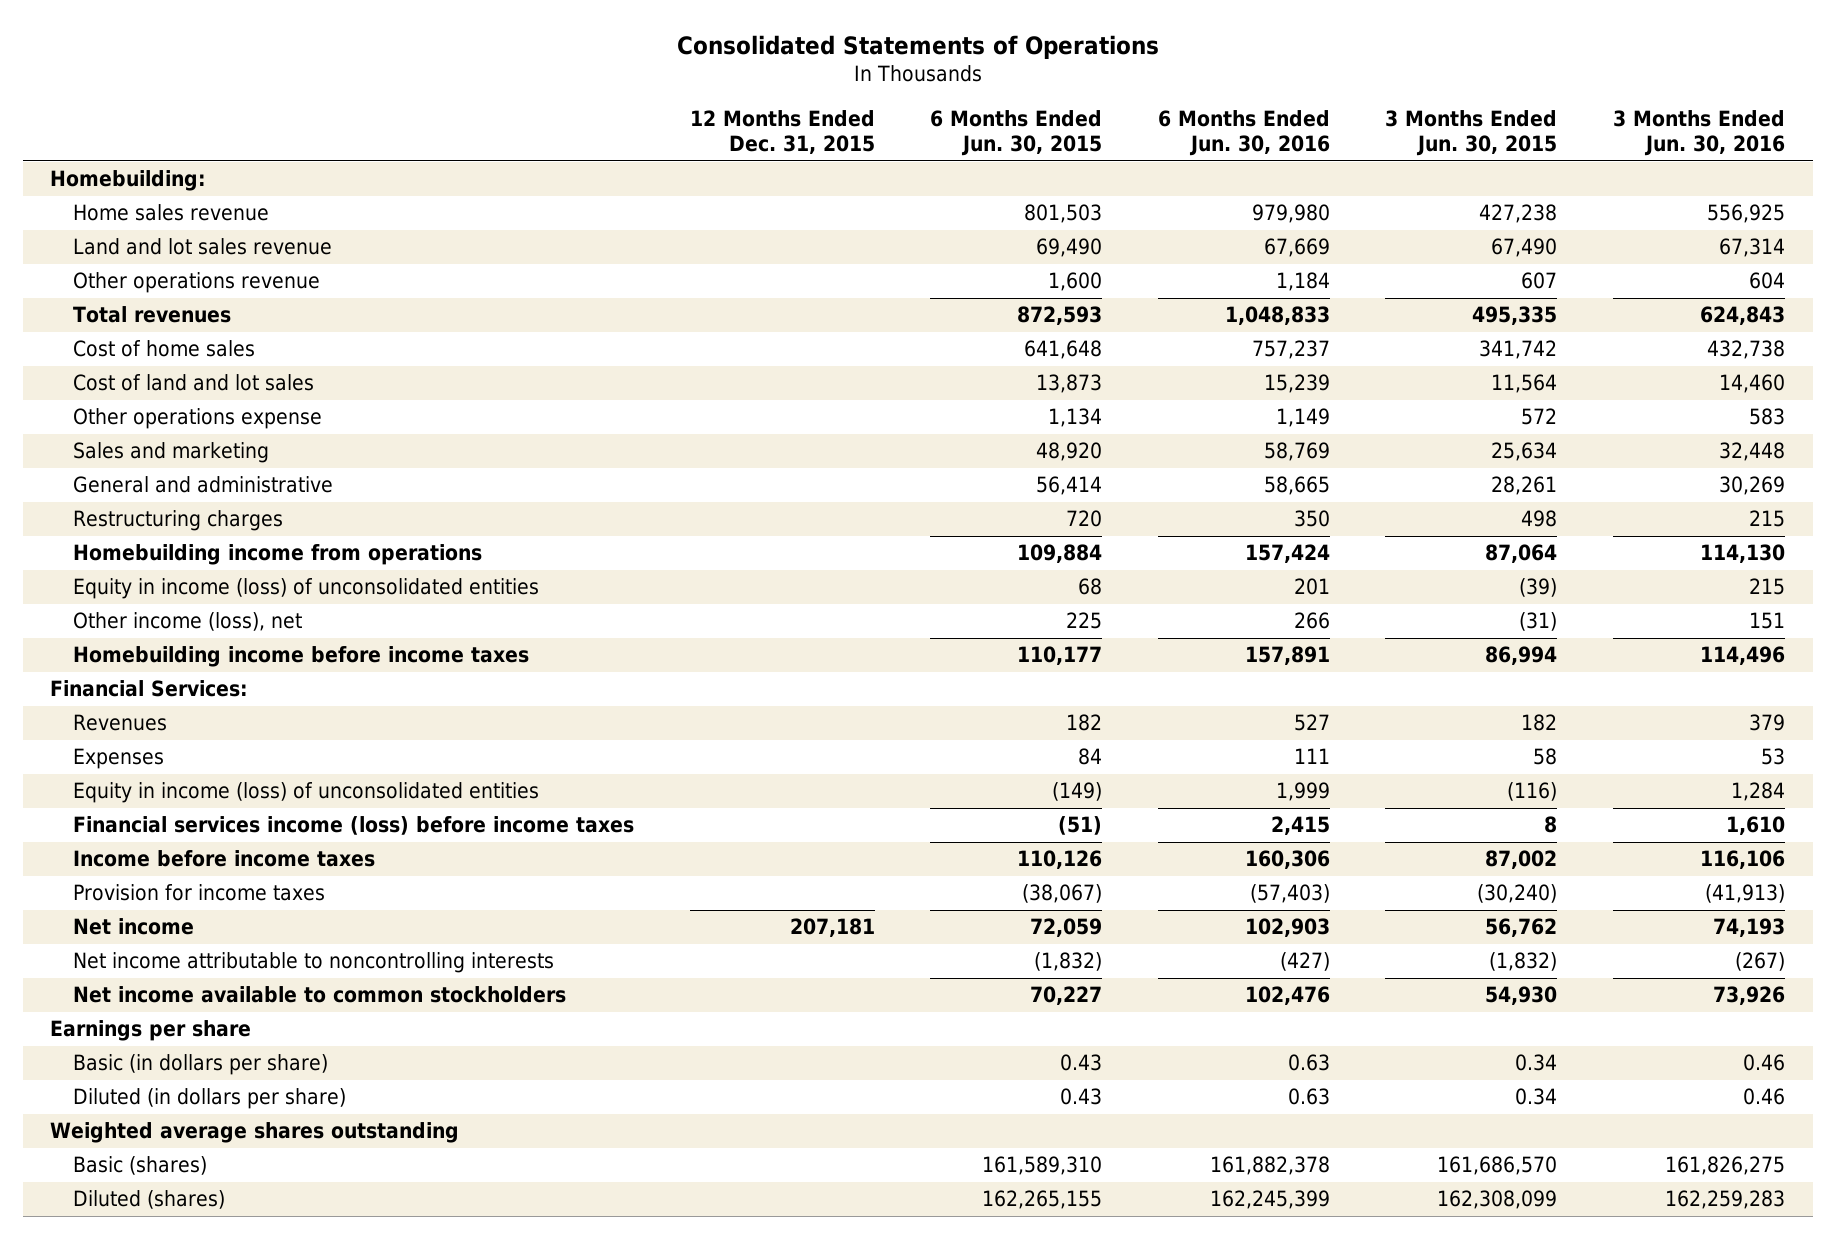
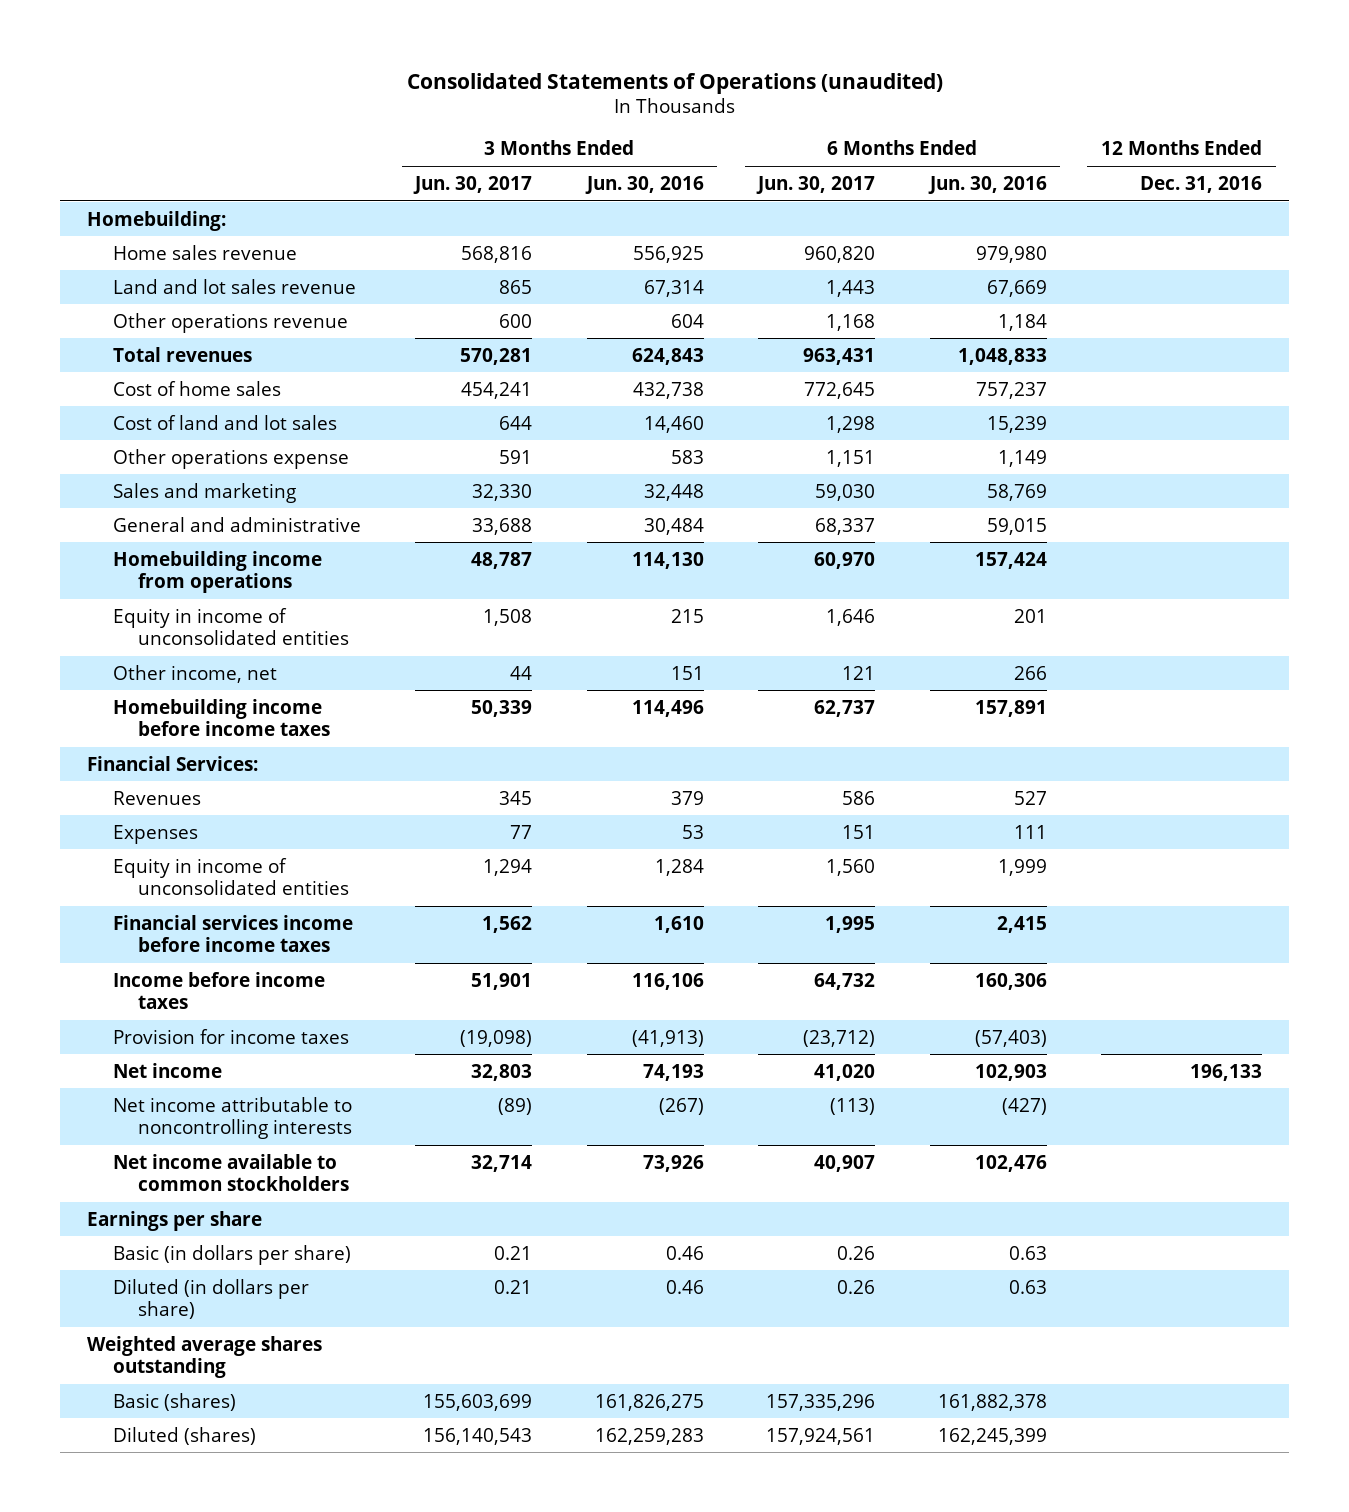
- Consolidated Statements of Operations
+ Consolidated Statements of Operations (unaudited)
- | 12 Months Ended Dec. 31, 2015 | 6 Months Ended Jun. 30, 2015 | 6 Months Ended Jun. 30, 2016 | 3 Months Ended Jun. 30, 2015 | 3 Months Ended Jun. 30, 2016
+ | 3 Months Ended Jun. 30, 2017 | 3 Months Ended Jun. 30, 2016 | 6 Months Ended Jun. 30, 2017 | 6 Months Ended Jun. 30, 2016 | 12 Months Ended Dec. 31, 2016
- General and administrative | | 56,414 | 58,665 | 28,261 | 30,269
- Restructuring charges | | 720 | 350 | 498 | 215
+ General and administrative | 33,688 | 30,484 | 68,337 | 59,015 |
- Equity in income (loss) of unconsolidated entities | | 68 | 201 | (39) | 215
- Other income (loss), net | | 225 | 266 | (31) | 151
+ Equity in income of unconsolidated entities | 1,508 | 215 | 1,646 | 201 |
+ Other income, net | 44 | 151 | 121 | 266 |
- Equity in income (loss) of unconsolidated entities | | (149) | 1,999 | (116) | 1,284
- Financial services income (loss) before income taxes | | (51) | 2,415 | 8 | 1,610
+ Equity in income of unconsolidated entities | 1,294 | 1,284 | 1,560 | 1,999 |
+ Financial services income before income taxes | 1,562 | 1,610 | 1,995 | 2,415 |

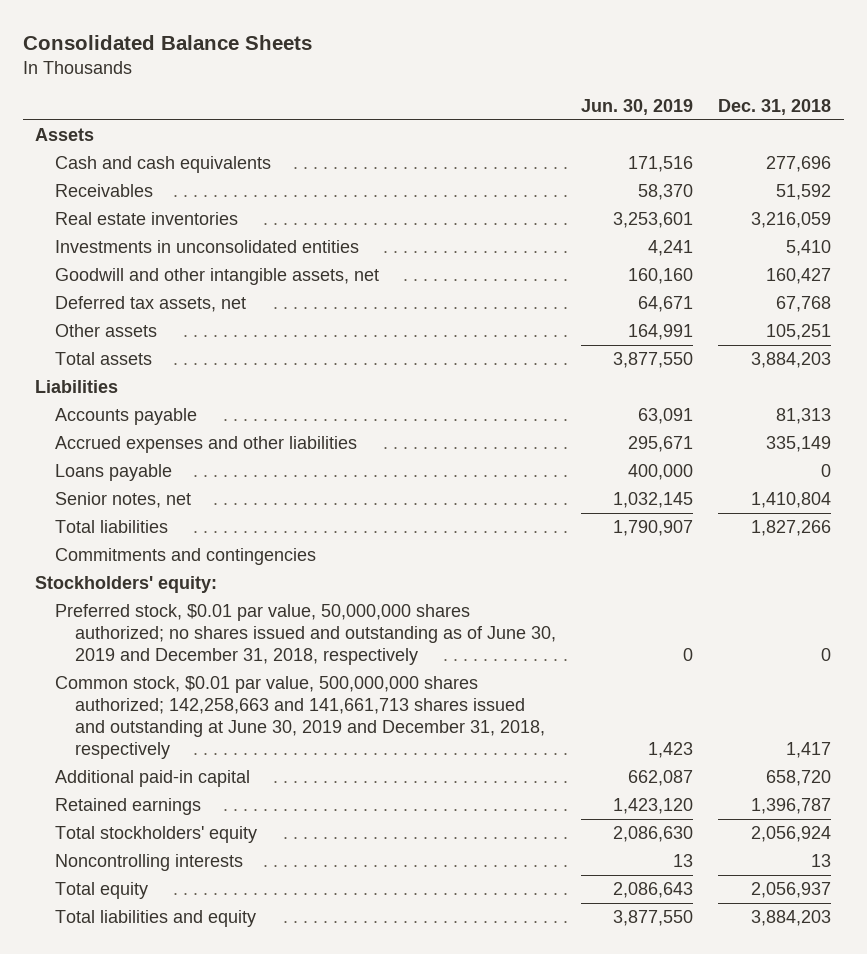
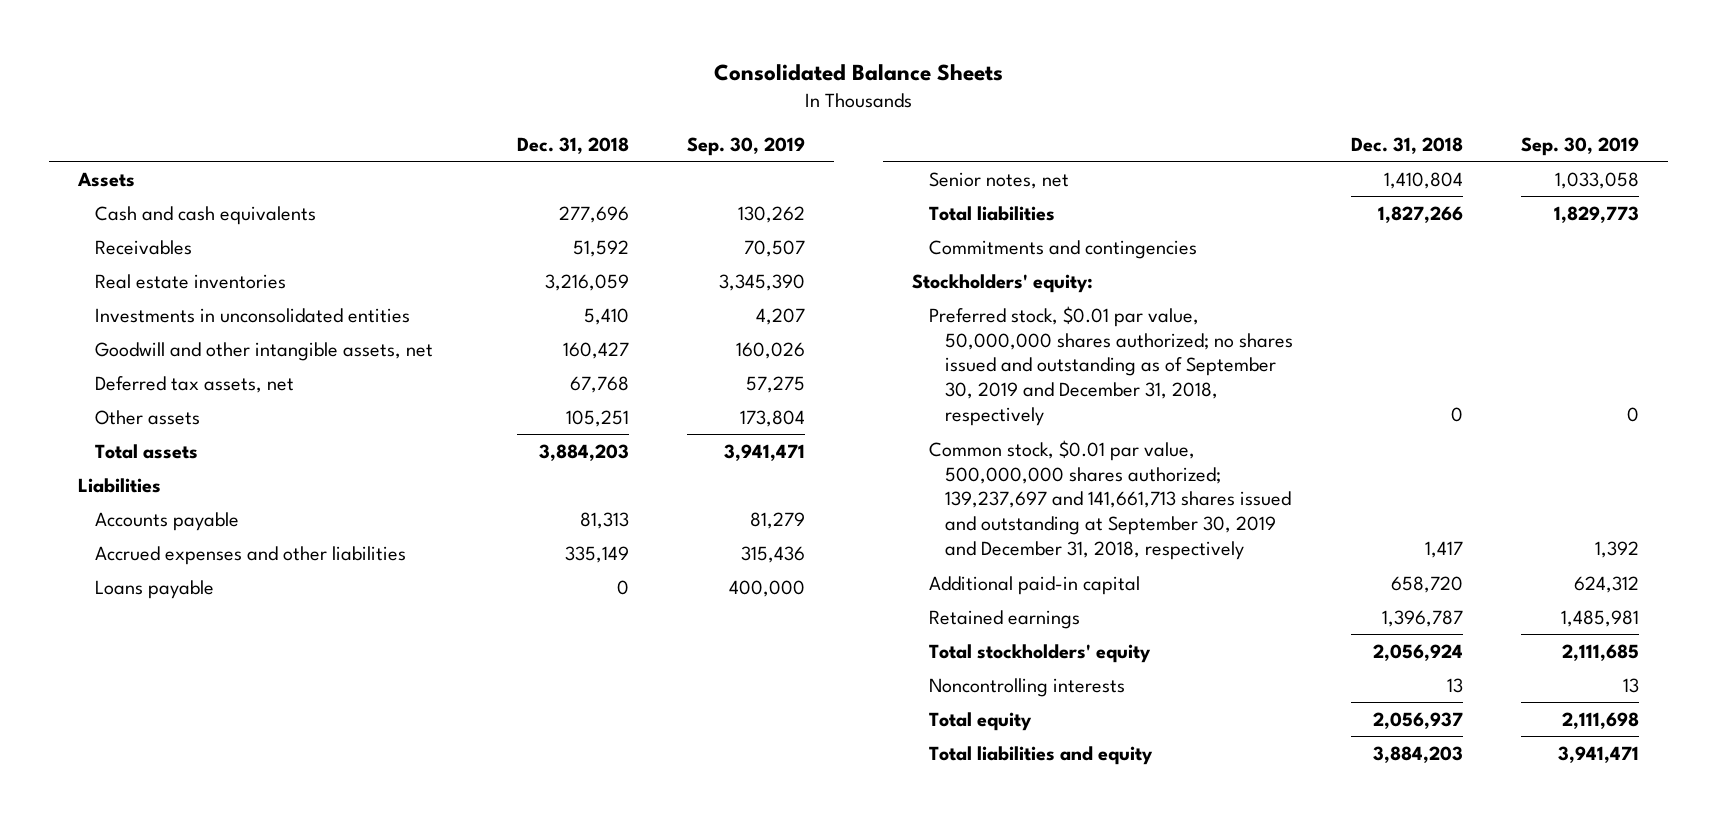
- | Jun. 30, 2019 | Dec. 31, 2018
+ | Dec. 31, 2018 | Sep. 30, 2019
- Preferred stock, $0.01 par value, 50,000,000 shares authorized; no shares issued and outstanding as of June 30, 2019 and December 31, 2018, respectively | 0 | 0
- Common stock, $0.01 par value, 500,000,000 shares authorized; 142,258,663 and 141,661,713 shares issued and outstanding at June 30, 2019 and December 31, 2018, respectively | 1,423 | 1,417
+ Preferred stock, $0.01 par value, 50,000,000 shares authorized; no shares issued and outstanding as of September 30, 2019 and December 31, 2018, respectively | 0 | 0
+ Common stock, $0.01 par value, 500,000,000 shares authorized; 139,237,697 and 141,661,713 shares issued and outstanding at September 30, 2019 and December 31, 2018, respectively | 1,417 | 1,392

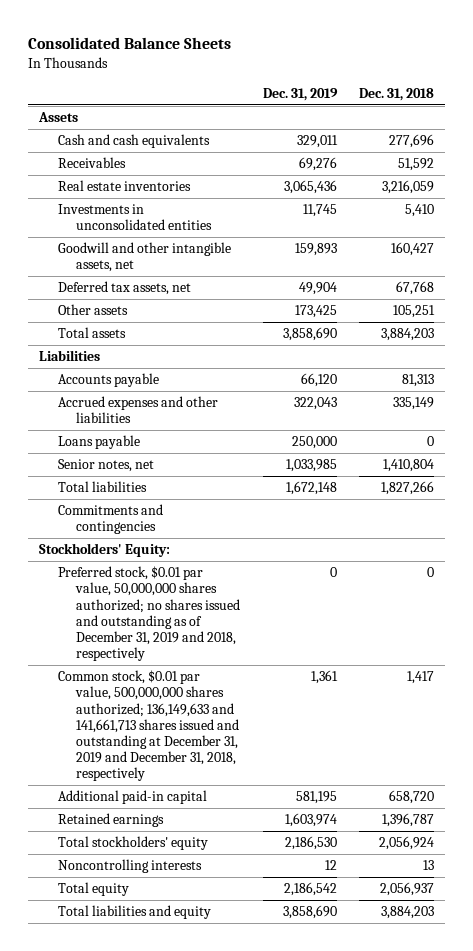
- | Dec. 31, 2018 | Sep. 30, 2019
+ | Dec. 31, 2019 | Dec. 31, 2018
- Stockholders' equity:
- Preferred stock, $0.01 par value, 50,000,000 shares authorized; no shares issued and outstanding as of September 30, 2019 and December 31, 2018, respectively | 0 | 0
- Common stock, $0.01 par value, 500,000,000 shares authorized; 139,237,697 and 141,661,713 shares issued and outstanding at September 30, 2019 and December 31, 2018, respectively | 1,417 | 1,392
+ Stockholders' Equity:
+ Preferred stock, $0.01 par value, 50,000,000 shares authorized; no shares issued and outstanding as of December 31, 2019 and 2018, respectively | 0 | 0
+ Common stock, $0.01 par value, 500,000,000 shares authorized; 136,149,633 and 141,661,713 shares issued and outstanding at December 31, 2019 and December 31, 2018, respectively | 1,361 | 1,417

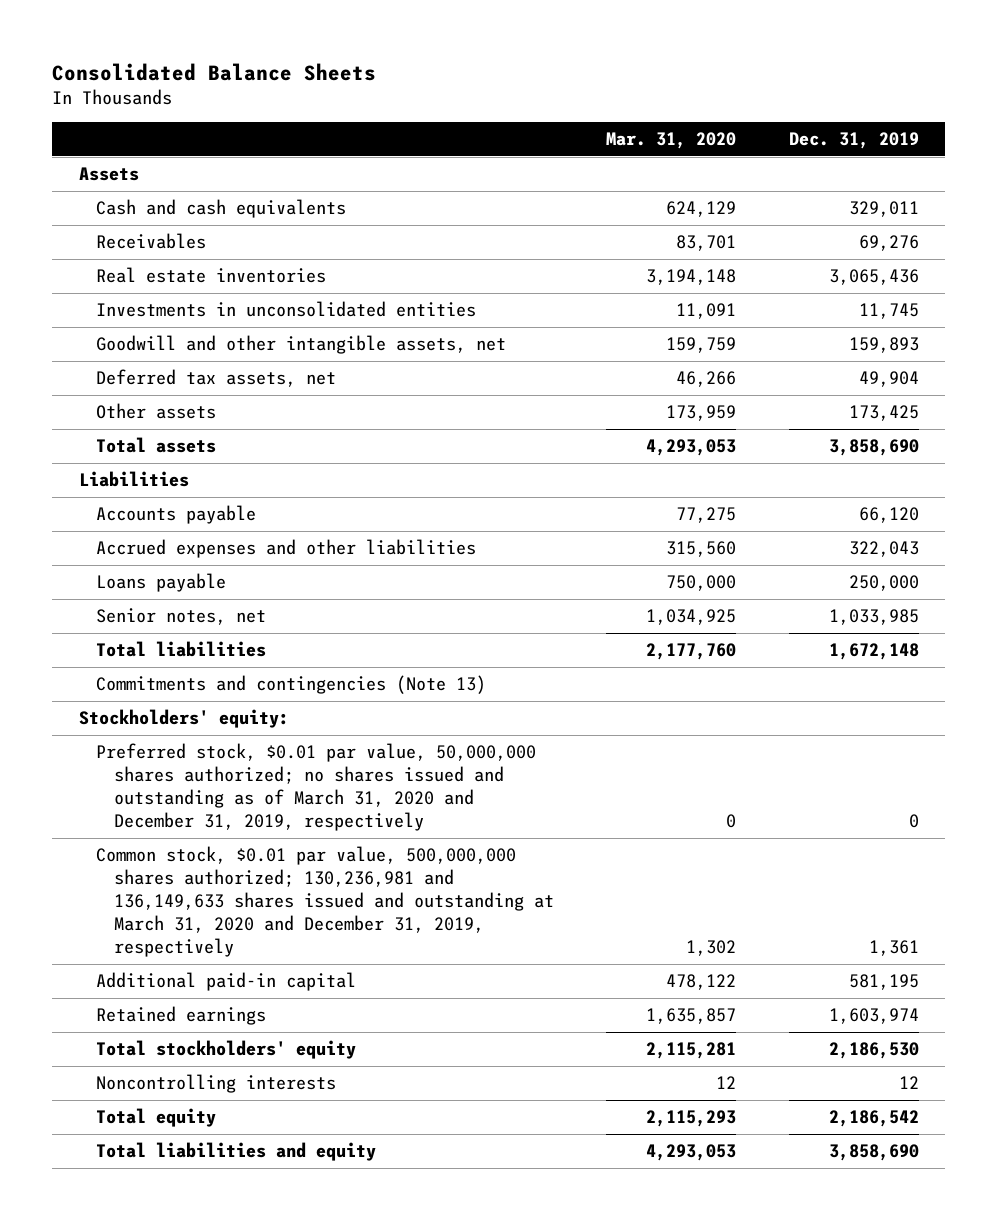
- | Dec. 31, 2019 | Dec. 31, 2018
+ | Mar. 31, 2020 | Dec. 31, 2019
- Commitments and contingencies
- Stockholders' Equity:
- Preferred stock, $0.01 par value, 50,000,000 shares authorized; no shares issued and outstanding as of December 31, 2019 and 2018, respectively | 0 | 0
- Common stock, $0.01 par value, 500,000,000 shares authorized; 136,149,633 and 141,661,713 shares issued and outstanding at December 31, 2019 and December 31, 2018, respectively | 1,361 | 1,417
+ Commitments and contingencies (Note 13)
+ Stockholders' equity:
+ Preferred stock, $0.01 par value, 50,000,000 shares authorized; no shares issued and outstanding as of March 31, 2020 and December 31, 2019, respectively | 0 | 0
+ Common stock, $0.01 par value, 500,000,000 shares authorized; 130,236,981 and 136,149,633 shares issued and outstanding at March 31, 2020 and December 31, 2019, respectively | 1,302 | 1,361

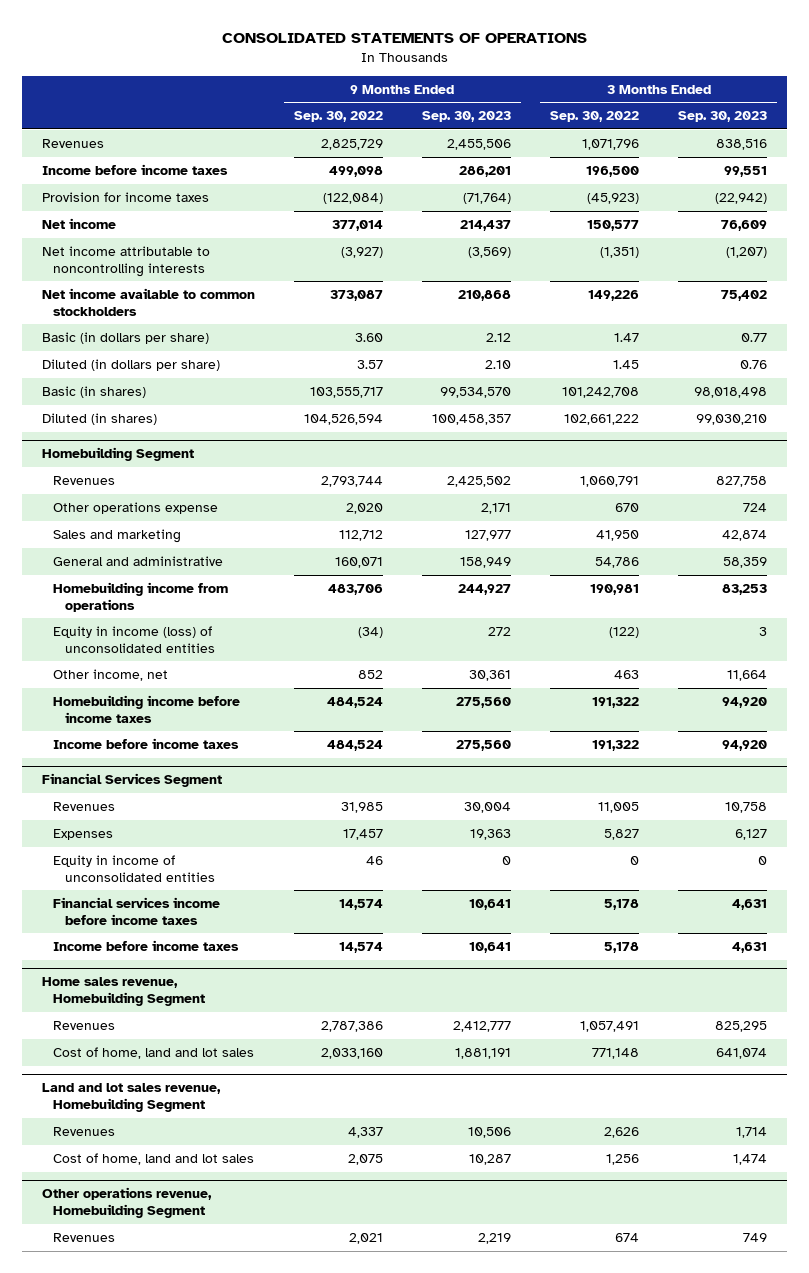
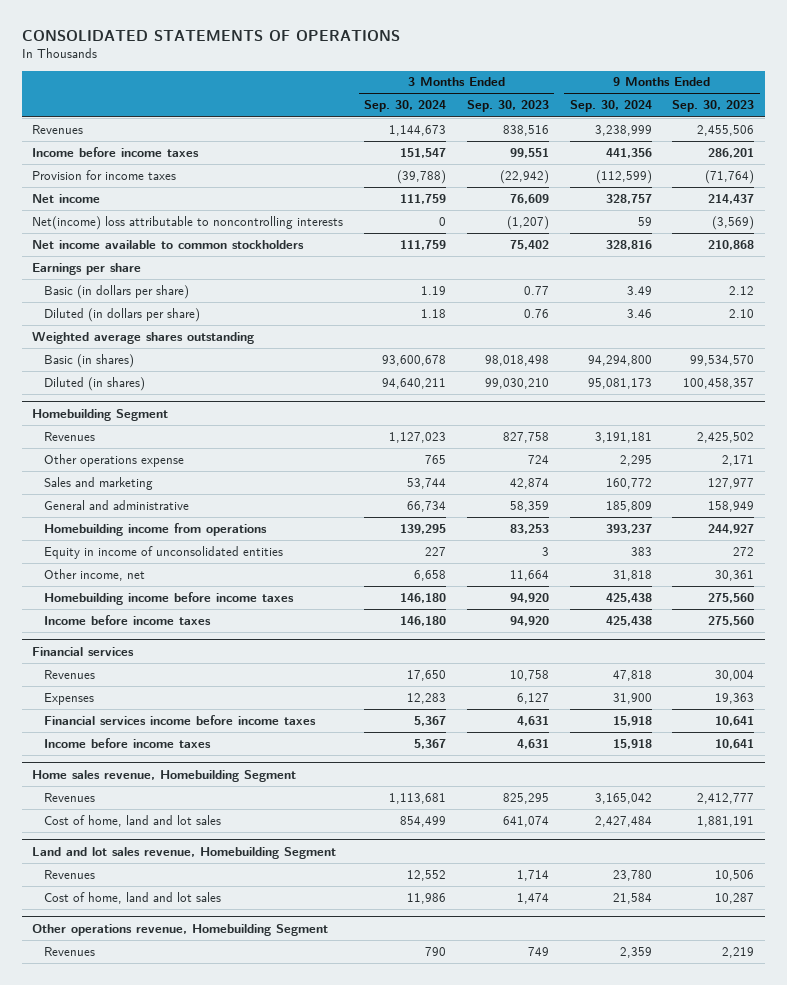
- | 9 Months Ended Sep. 30, 2022 | 9 Months Ended Sep. 30, 2023 | 3 Months Ended Sep. 30, 2022 | 3 Months Ended Sep. 30, 2023
+ | 3 Months Ended Sep. 30, 2024 | 3 Months Ended Sep. 30, 2023 | 9 Months Ended Sep. 30, 2024 | 9 Months Ended Sep. 30, 2023
- Net income attributable to noncontrolling interests | (3,927) | (3,569) | (1,351) | (1,207)
+ Net(income) loss attributable to noncontrolling interests | 0 | (1,207) | 59 | (3,569)
+ Earnings per share
+ Weighted average shares outstanding
@ Homebuilding Segment
- Equity in income (loss) of unconsolidated entities | (34) | 272 | (122) | 3
+ Equity in income of unconsolidated entities | 227 | 3 | 383 | 272
- Financial Services Segment
+ Financial services
- Equity in income of unconsolidated entities | 46 | 0 | 0 | 0

